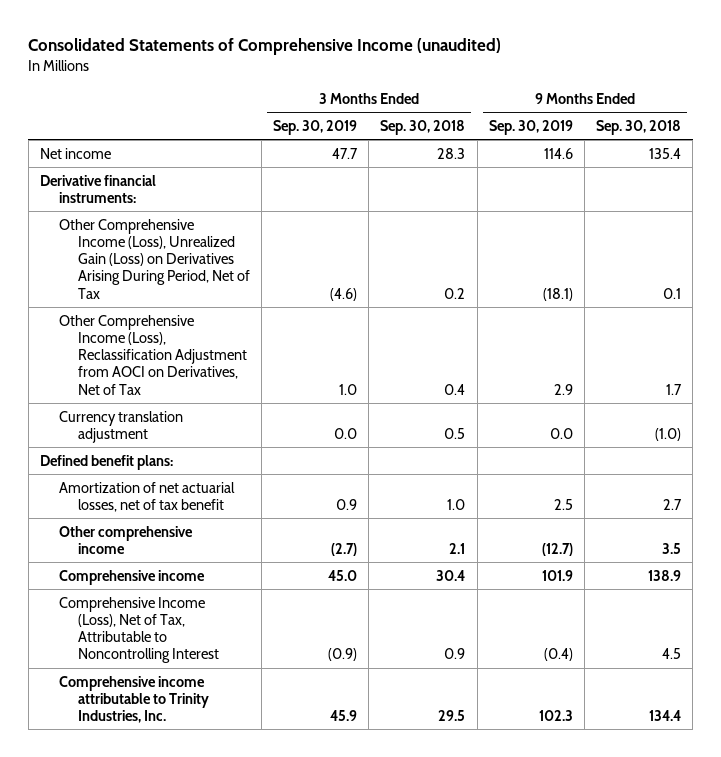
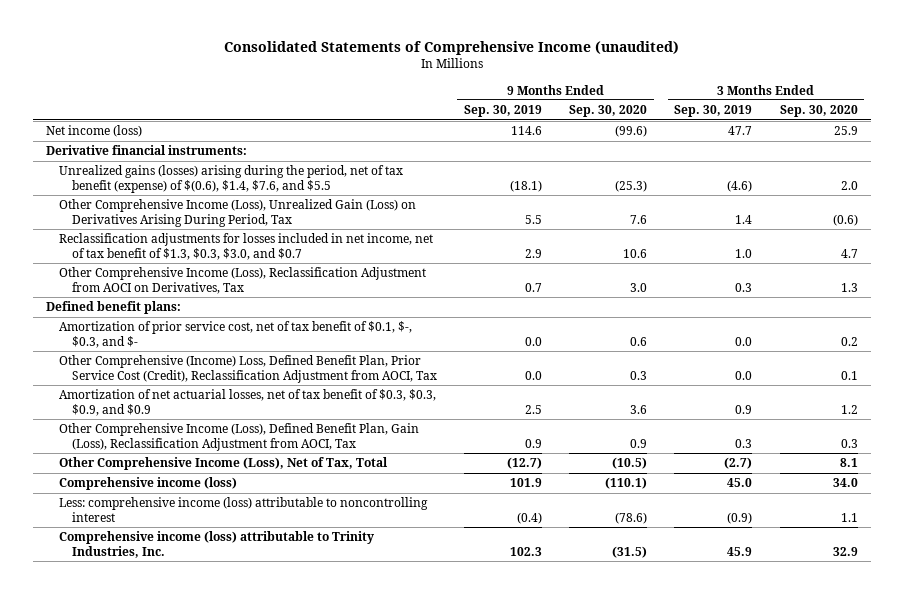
- | 3 Months Ended Sep. 30, 2019 | 3 Months Ended Sep. 30, 2018 | 9 Months Ended Sep. 30, 2019 | 9 Months Ended Sep. 30, 2018
+ | 9 Months Ended Sep. 30, 2019 | 9 Months Ended Sep. 30, 2020 | 3 Months Ended Sep. 30, 2019 | 3 Months Ended Sep. 30, 2020
- Net income | 47.7 | 28.3 | 114.6 | 135.4
+ Net income (loss) | 114.6 | (99.6) | 47.7 | 25.9
- Other Comprehensive Income (Loss), Unrealized Gain (Loss) on Derivatives Arising During Period, Net of Tax | (4.6) | 0.2 | (18.1) | 0.1
- Other Comprehensive Income (Loss), Reclassification Adjustment from AOCI on Derivatives, Net of Tax | 1.0 | 0.4 | 2.9 | 1.7
- Currency translation adjustment | 0.0 | 0.5 | 0.0 | (1.0)
+ Unrealized gains (losses) arising during the period, net of tax benefit (expense) of $(0.6), $1.4, $7.6, and $5.5 | (18.1) | (25.3) | (4.6) | 2.0
+ Other Comprehensive Income (Loss), Unrealized Gain (Loss) on Derivatives Arising During Period, Tax | 5.5 | 7.6 | 1.4 | (0.6)
+ Reclassification adjustments for losses included in net income, net of tax benefit of $1.3, $0.3, $3.0, and $0.7 | 2.9 | 10.6 | 1.0 | 4.7
+ Other Comprehensive Income (Loss), Reclassification Adjustment from AOCI on Derivatives, Tax | 0.7 | 3.0 | 0.3 | 1.3
- Amortization of net actuarial losses, net of tax benefit | 0.9 | 1.0 | 2.5 | 2.7
- Other comprehensive income | (2.7) | 2.1 | (12.7) | 3.5
- Comprehensive income | 45.0 | 30.4 | 101.9 | 138.9
- Comprehensive Income (Loss), Net of Tax, Attributable to Noncontrolling Interest | (0.9) | 0.9 | (0.4) | 4.5
- Comprehensive income attributable to Trinity Industries, Inc. | 45.9 | 29.5 | 102.3 | 134.4
+ Amortization of prior service cost, net of tax benefit of $0.1, $-, $0.3, and $- | 0.0 | 0.6 | 0.0 | 0.2
+ Other Comprehensive (Income) Loss, Defined Benefit Plan, Prior Service Cost (Credit), Reclassification Adjustment from AOCI, Tax | 0.0 | 0.3 | 0.0 | 0.1
+ Amortization of net actuarial losses, net of tax benefit of $0.3, $0.3, $0.9, and $0.9 | 2.5 | 3.6 | 0.9 | 1.2
+ Other Comprehensive Income (Loss), Defined Benefit Plan, Gain (Loss), Reclassification Adjustment from AOCI, Tax | 0.9 | 0.9 | 0.3 | 0.3
+ Other Comprehensive Income (Loss), Net of Tax, Total | (12.7) | (10.5) | (2.7) | 8.1
+ Comprehensive income (loss) | 101.9 | (110.1) | 45.0 | 34.0
+ Less: comprehensive income (loss) attributable to noncontrolling interest | (0.4) | (78.6) | (0.9) | 1.1
+ Comprehensive income (loss) attributable to Trinity Industries, Inc. | 102.3 | (31.5) | 45.9 | 32.9

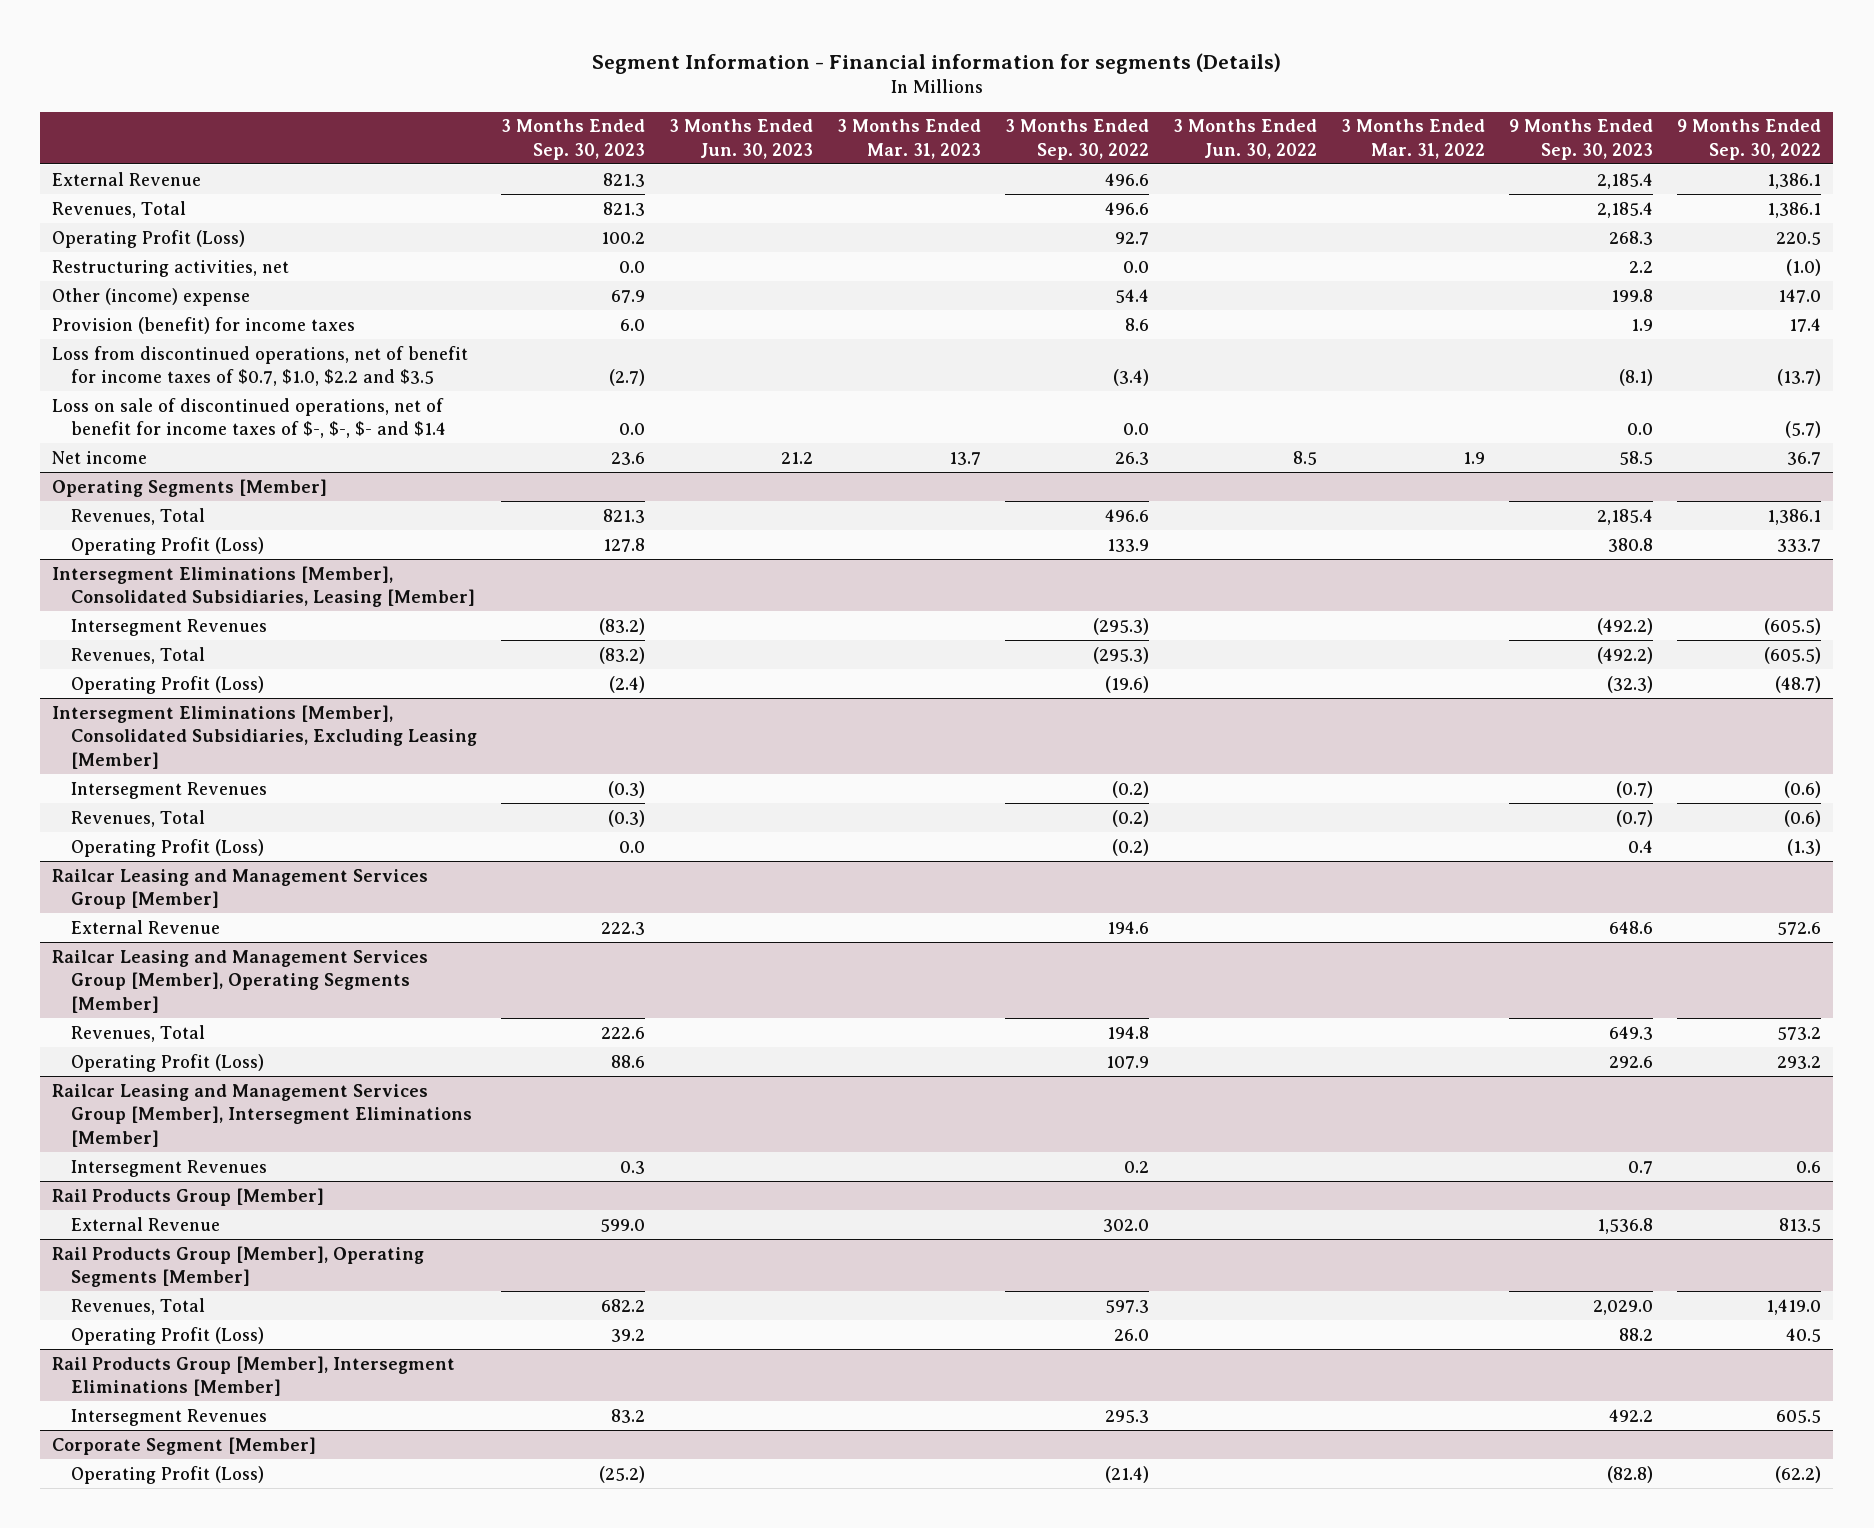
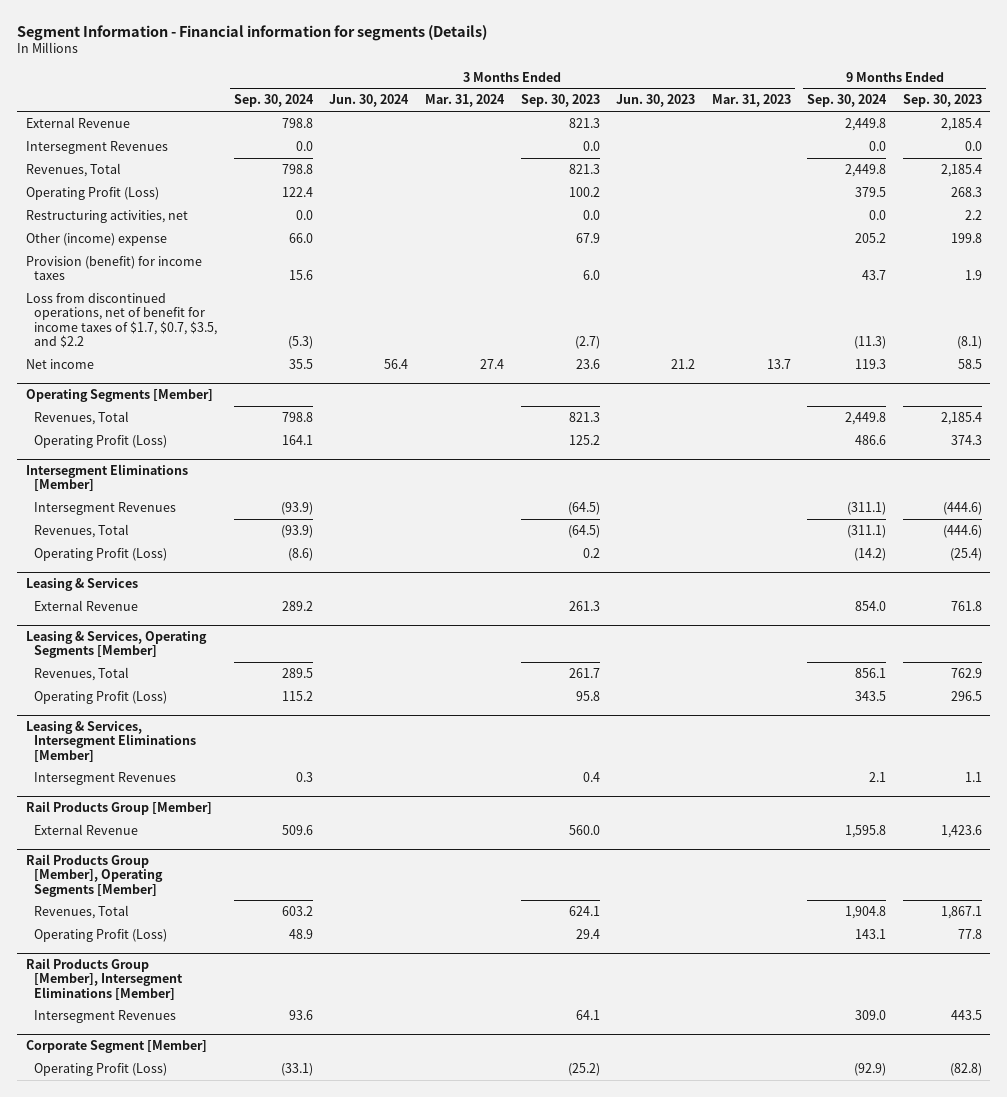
- | 3 Months Ended Sep. 30, 2023 | 3 Months Ended Jun. 30, 2023 | 3 Months Ended Mar. 31, 2023 | 3 Months Ended Sep. 30, 2022 | 3 Months Ended Jun. 30, 2022 | 3 Months Ended Mar. 31, 2022 | 9 Months Ended Sep. 30, 2023 | 9 Months Ended Sep. 30, 2022
+ | 3 Months Ended Sep. 30, 2024 | 3 Months Ended Jun. 30, 2024 | 3 Months Ended Mar. 31, 2024 | 3 Months Ended Sep. 30, 2023 | 3 Months Ended Jun. 30, 2023 | 3 Months Ended Mar. 31, 2023 | 9 Months Ended Sep. 30, 2024 | 9 Months Ended Sep. 30, 2023
+ Intersegment Revenues | 0.0 | | | 0.0 | | | 0.0 | 0.0
- Loss from discontinued operations, net of benefit for income taxes of $0.7, $1.0, $2.2 and $3.5 | (2.7) | | | (3.4) | | | (8.1) | (13.7)
- Loss on sale of discontinued operations, net of benefit for income taxes of $-, $-, $- and $1.4 | 0.0 | | | 0.0 | | | 0.0 | (5.7)
+ Loss from discontinued operations, net of benefit for income taxes of $1.7, $0.7, $3.5, and $2.2 | (5.3) | | | (2.7) | | | (11.3) | (8.1)
@ Operating Segments [Member]
- Operating Profit (Loss) | 127.8 | | | 133.9 | | | 380.8 | 333.7
- Intersegment Eliminations [Member], Consolidated Subsidiaries, Leasing [Member]
- Intersegment Revenues | (83.2) | | | (295.3) | | | (492.2) | (605.5)
- Revenues, Total | (83.2) | | | (295.3) | | | (492.2) | (605.5)
- Operating Profit (Loss) | (2.4) | | | (19.6) | | | (32.3) | (48.7)
- Intersegment Eliminations [Member], Consolidated Subsidiaries, Excluding Leasing [Member]
- Intersegment Revenues | (0.3) | | | (0.2) | | | (0.7) | (0.6)
- Revenues, Total | (0.3) | | | (0.2) | | | (0.7) | (0.6)
- Operating Profit (Loss) | 0.0 | | | (0.2) | | | 0.4 | (1.3)
- Railcar Leasing and Management Services Group [Member]
- External Revenue | 222.3 | | | 194.6 | | | 648.6 | 572.6
- Railcar Leasing and Management Services Group [Member], Operating Segments [Member]
- Revenues, Total | 222.6 | | | 194.8 | | | 649.3 | 573.2
- Operating Profit (Loss) | 88.6 | | | 107.9 | | | 292.6 | 293.2
- Railcar Leasing and Management Services Group [Member], Intersegment Eliminations [Member]
- Intersegment Revenues | 0.3 | | | 0.2 | | | 0.7 | 0.6
@ Operating Segments [Member]
+ Operating Profit (Loss) | 164.1 | | | 125.2 | | | 486.6 | 374.3
+ Intersegment Eliminations [Member]
+ Intersegment Revenues | (93.9) | | | (64.5) | | | (311.1) | (444.6)
+ Revenues, Total | (93.9) | | | (64.5) | | | (311.1) | (444.6)
+ Operating Profit (Loss) | (8.6) | | | 0.2 | | | (14.2) | (25.4)
+ Leasing & Services
+ External Revenue | 289.2 | | | 261.3 | | | 854.0 | 761.8
+ Leasing & Services, Operating Segments [Member]
+ Revenues, Total | 289.5 | | | 261.7 | | | 856.1 | 762.9
+ Operating Profit (Loss) | 115.2 | | | 95.8 | | | 343.5 | 296.5
+ Leasing & Services, Intersegment Eliminations [Member]
+ Intersegment Revenues | 0.3 | | | 0.4 | | | 2.1 | 1.1
@ Rail Products Group [Member]
- External Revenue | 599.0 | | | 302.0 | | | 1,536.8 | 813.5
+ External Revenue | 509.6 | | | 560.0 | | | 1,595.8 | 1,423.6
@ Rail Products Group [Member], Operating Segments [Member]
- Revenues, Total | 682.2 | | | 597.3 | | | 2,029.0 | 1,419.0
- Operating Profit (Loss) | 39.2 | | | 26.0 | | | 88.2 | 40.5
+ Revenues, Total | 603.2 | | | 624.1 | | | 1,904.8 | 1,867.1
+ Operating Profit (Loss) | 48.9 | | | 29.4 | | | 143.1 | 77.8
@ Rail Products Group [Member], Intersegment Eliminations [Member]
- Intersegment Revenues | 83.2 | | | 295.3 | | | 492.2 | 605.5
+ Intersegment Revenues | 93.6 | | | 64.1 | | | 309.0 | 443.5

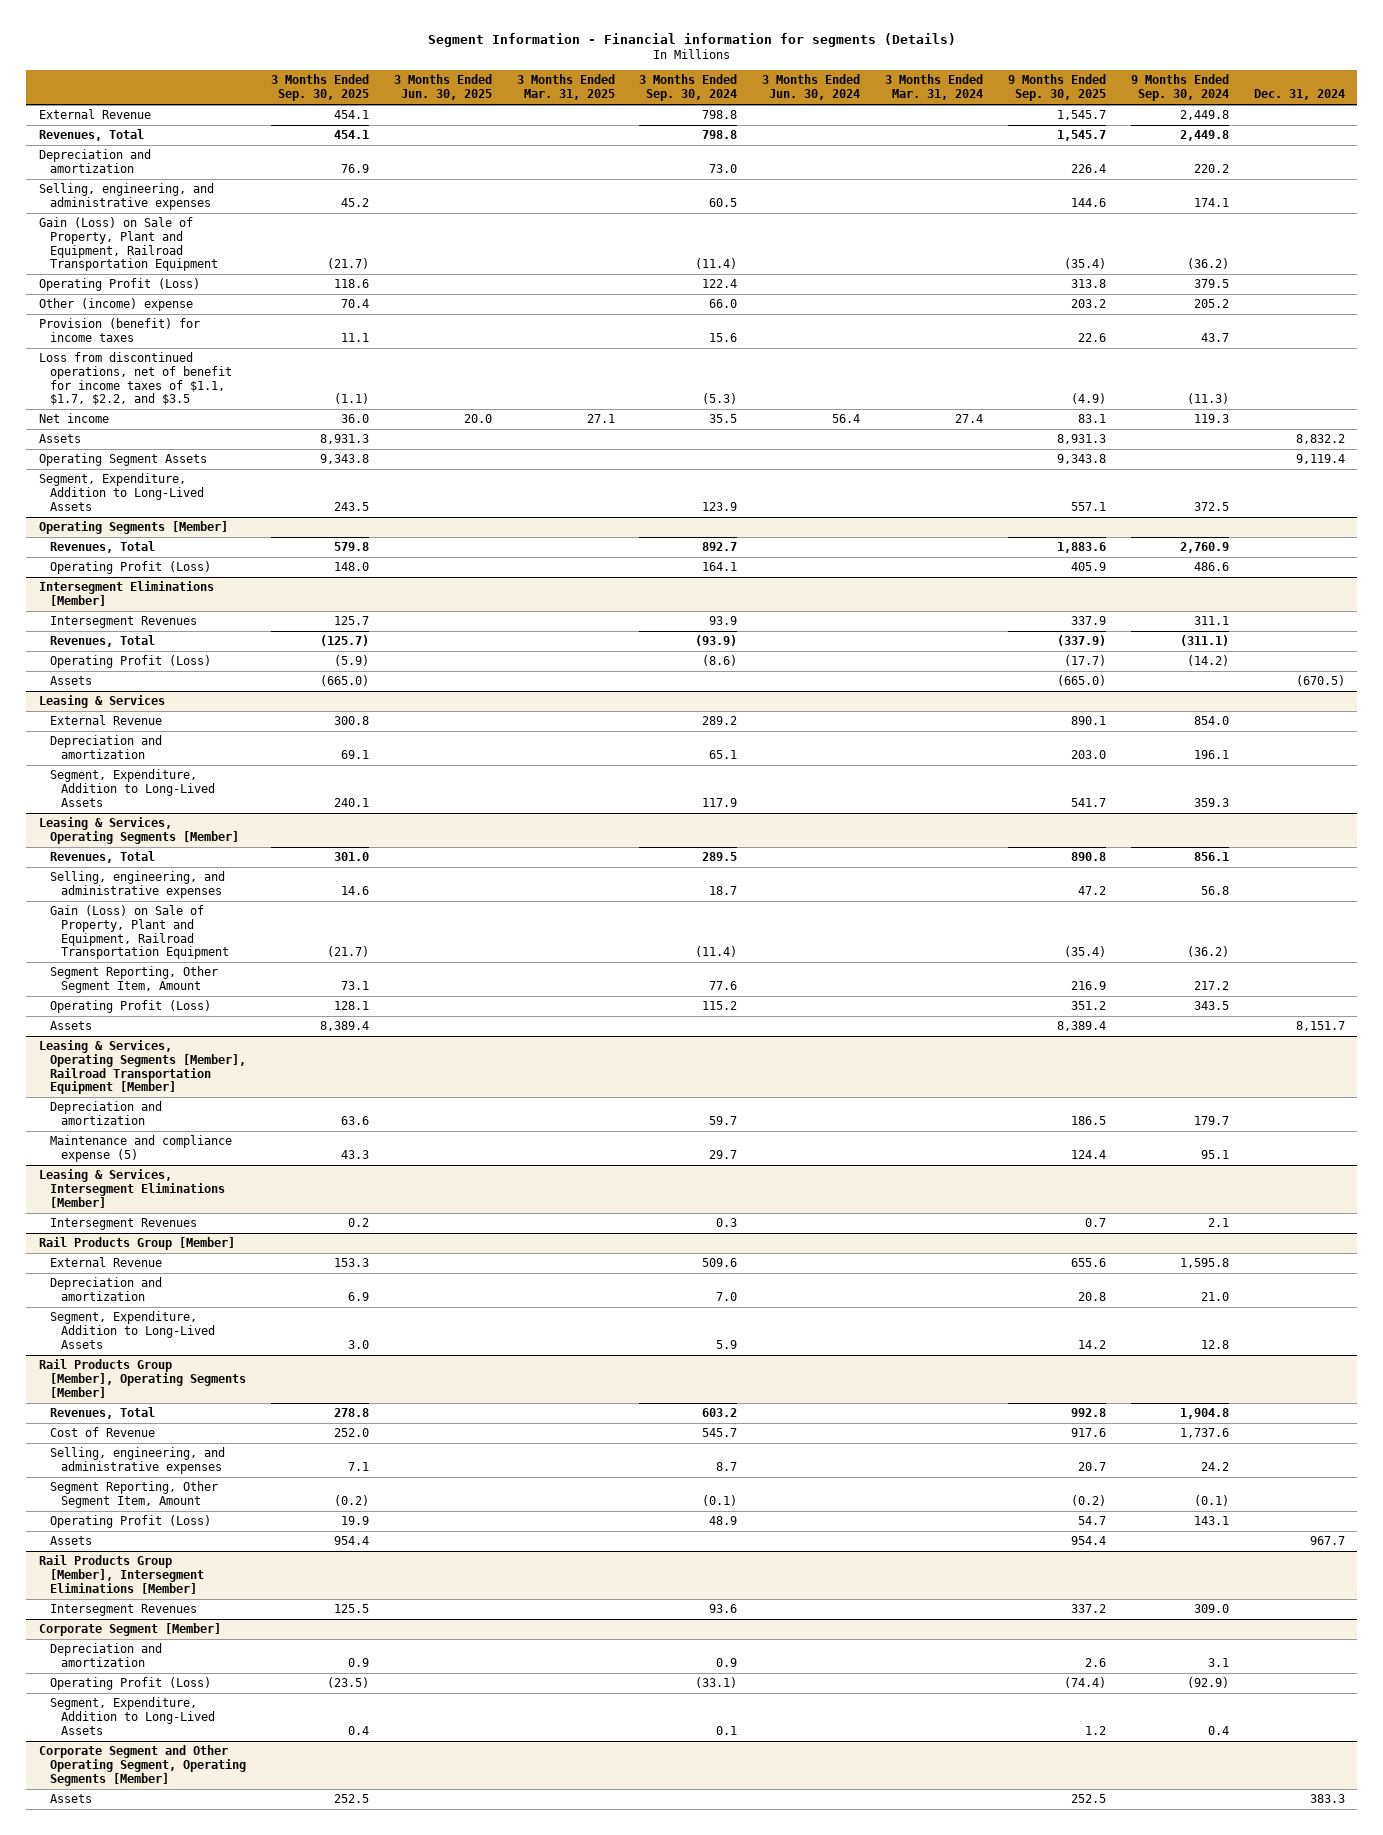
- | 3 Months Ended Sep. 30, 2024 | 3 Months Ended Jun. 30, 2024 | 3 Months Ended Mar. 31, 2024 | 3 Months Ended Sep. 30, 2023 | 3 Months Ended Jun. 30, 2023 | 3 Months Ended Mar. 31, 2023 | 9 Months Ended Sep. 30, 2024 | 9 Months Ended Sep. 30, 2023
+ | 3 Months Ended Sep. 30, 2025 | 3 Months Ended Jun. 30, 2025 | 3 Months Ended Mar. 31, 2025 | 3 Months Ended Sep. 30, 2024 | 3 Months Ended Jun. 30, 2024 | 3 Months Ended Mar. 31, 2024 | 9 Months Ended Sep. 30, 2025 | 9 Months Ended Sep. 30, 2024 | Dec. 31, 2024
- Intersegment Revenues | 0.0 | | | 0.0 | | | 0.0 | 0.0
+ Depreciation and amortization | 76.9 | | | 73.0 | | | 226.4 | 220.2 |
+ Selling, engineering, and administrative expenses | 45.2 | | | 60.5 | | | 144.6 | 174.1 |
+ Gain (Loss) on Sale of Property, Plant and Equipment, Railroad Transportation Equipment | (21.7) | | | (11.4) | | | (35.4) | (36.2) |
- Restructuring activities, net | 0.0 | | | 0.0 | | | 0.0 | 2.2
- Loss from discontinued operations, net of benefit for income taxes of $1.7, $0.7, $3.5, and $2.2 | (5.3) | | | (2.7) | | | (11.3) | (8.1)
+ Loss from discontinued operations, net of benefit for income taxes of $1.1, $1.7, $2.2, and $3.5 | (1.1) | | | (5.3) | | | (4.9) | (11.3) |
+ Assets | 8,931.3 | | | | | | 8,931.3 | | 8,832.2
+ Operating Segment Assets | 9,343.8 | | | | | | 9,343.8 | | 9,119.4
+ Segment, Expenditure, Addition to Long-Lived Assets | 243.5 | | | 123.9 | | | 557.1 | 372.5 |
@ Operating Segments [Member]
- Revenues, Total | 798.8 | | | 821.3 | | | 2,449.8 | 2,185.4
+ Revenues, Total | 579.8 | | | 892.7 | | | 1,883.6 | 2,760.9 |
@ Intersegment Eliminations [Member]
- Intersegment Revenues | (93.9) | | | (64.5) | | | (311.1) | (444.6)
+ Intersegment Revenues | 125.7 | | | 93.9 | | | 337.9 | 311.1 |
+ Assets | (665.0) | | | | | | (665.0) | | (670.5)
@ Leasing & Services
+ Depreciation and amortization | 69.1 | | | 65.1 | | | 203.0 | 196.1 |
+ Segment, Expenditure, Addition to Long-Lived Assets | 240.1 | | | 117.9 | | | 541.7 | 359.3 |
@ Leasing & Services, Operating Segments [Member]
+ Selling, engineering, and administrative expenses | 14.6 | | | 18.7 | | | 47.2 | 56.8 |
+ Gain (Loss) on Sale of Property, Plant and Equipment, Railroad Transportation Equipment | (21.7) | | | (11.4) | | | (35.4) | (36.2) |
+ Segment Reporting, Other Segment Item, Amount | 73.1 | | | 77.6 | | | 216.9 | 217.2 |
+ Assets | 8,389.4 | | | | | | 8,389.4 | | 8,151.7
+ Leasing & Services, Operating Segments [Member], Railroad Transportation Equipment [Member]
+ Depreciation and amortization | 63.6 | | | 59.7 | | | 186.5 | 179.7 |
+ Maintenance and compliance expense (5) | 43.3 | | | 29.7 | | | 124.4 | 95.1 |
@ Rail Products Group [Member]
+ Depreciation and amortization | 6.9 | | | 7.0 | | | 20.8 | 21.0 |
+ Segment, Expenditure, Addition to Long-Lived Assets | 3.0 | | | 5.9 | | | 14.2 | 12.8 |
@ Rail Products Group [Member], Operating Segments [Member]
+ Cost of Revenue | 252.0 | | | 545.7 | | | 917.6 | 1,737.6 |
+ Selling, engineering, and administrative expenses | 7.1 | | | 8.7 | | | 20.7 | 24.2 |
+ Segment Reporting, Other Segment Item, Amount | (0.2) | | | (0.1) | | | (0.2) | (0.1) |
+ Assets | 954.4 | | | | | | 954.4 | | 967.7
@ Corporate Segment [Member]
+ Depreciation and amortization | 0.9 | | | 0.9 | | | 2.6 | 3.1 |
+ Segment, Expenditure, Addition to Long-Lived Assets | 0.4 | | | 0.1 | | | 1.2 | 0.4 |
+ Corporate Segment and Other Operating Segment, Operating Segments [Member]
+ Assets | 252.5 | | | | | | 252.5 | | 383.3

